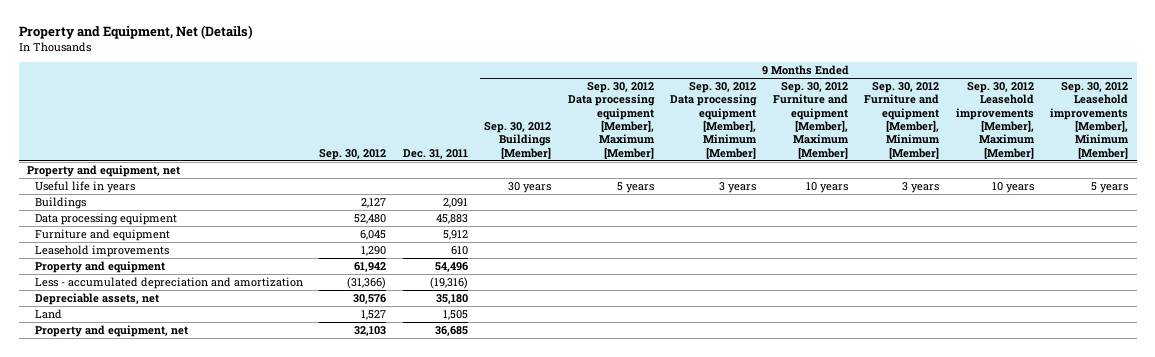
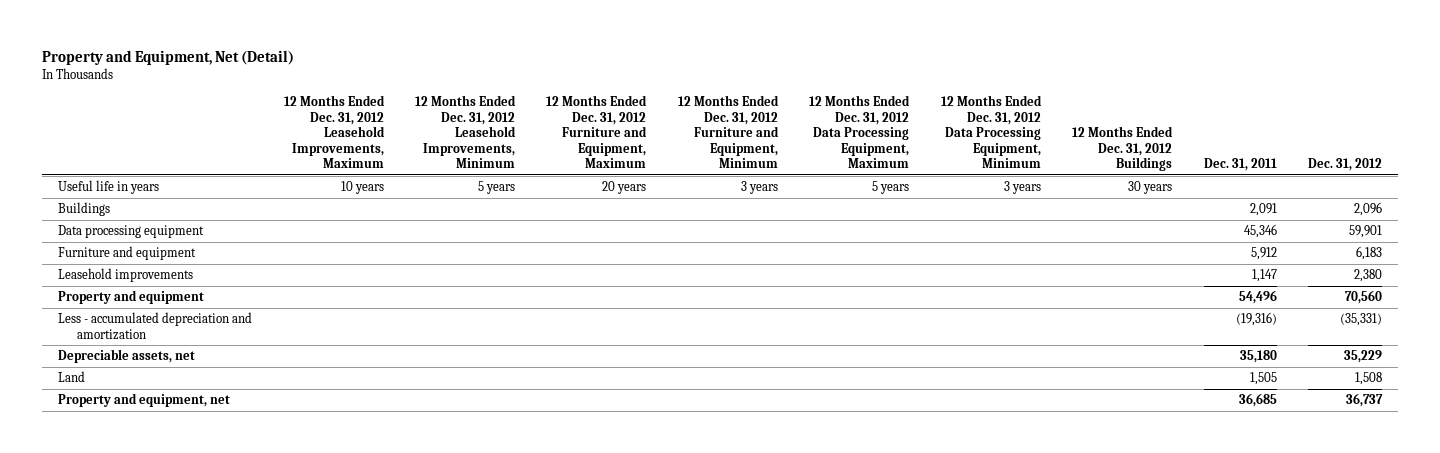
- Property and Equipment, Net (Details)
+ Property and Equipment, Net (Detail)
- | Sep. 30, 2012 | Dec. 31, 2011 | 9 Months Ended Sep. 30, 2012 Buildings [Member] | 9 Months Ended Sep. 30, 2012 Data processing equipment [Member], Maximum [Member] | 9 Months Ended Sep. 30, 2012 Data processing equipment [Member], Minimum [Member] | 9 Months Ended Sep. 30, 2012 Furniture and equipment [Member], Maximum [Member] | 9 Months Ended Sep. 30, 2012 Furniture and equipment [Member], Minimum [Member] | 9 Months Ended Sep. 30, 2012 Leasehold improvements [Member], Maximum [Member] | 9 Months Ended Sep. 30, 2012 Leasehold improvements [Member], Minimum [Member]
+ | 12 Months Ended Dec. 31, 2012 Leasehold Improvements, Maximum | 12 Months Ended Dec. 31, 2012 Leasehold Improvements, Minimum | 12 Months Ended Dec. 31, 2012 Furniture and Equipment, Maximum | 12 Months Ended Dec. 31, 2012 Furniture and Equipment, Minimum | 12 Months Ended Dec. 31, 2012 Data Processing Equipment, Maximum | 12 Months Ended Dec. 31, 2012 Data Processing Equipment, Minimum | 12 Months Ended Dec. 31, 2012 Buildings | Dec. 31, 2011 | Dec. 31, 2012
- Property and equipment, net
- Data processing equipment | 52,480 | 45,883 | | | | | | |
+ Data processing equipment | | | | | | | | 45,346 | 59,901
- Leasehold improvements | 1,290 | 610 | | | | | | |
+ Leasehold improvements | | | | | | | | 1,147 | 2,380

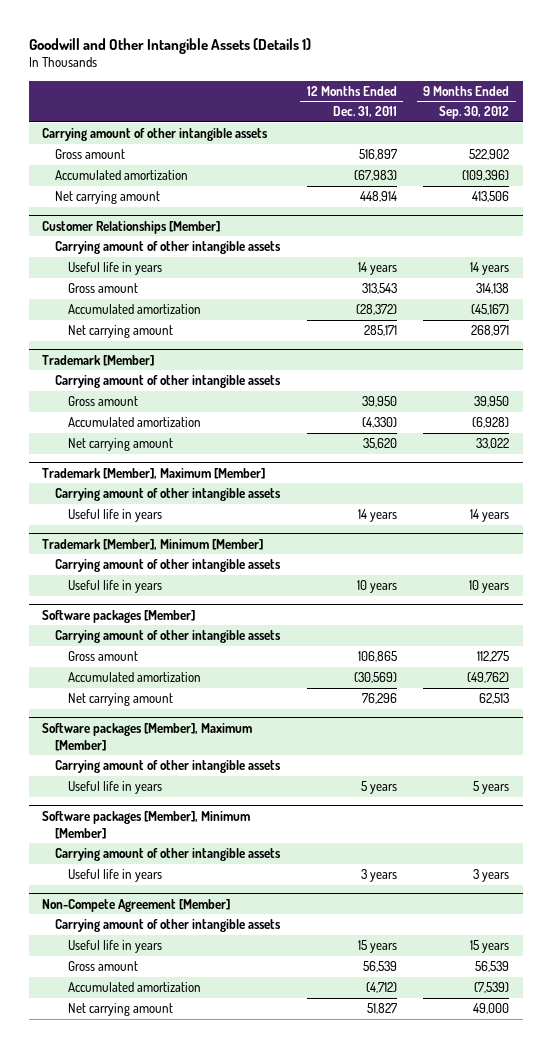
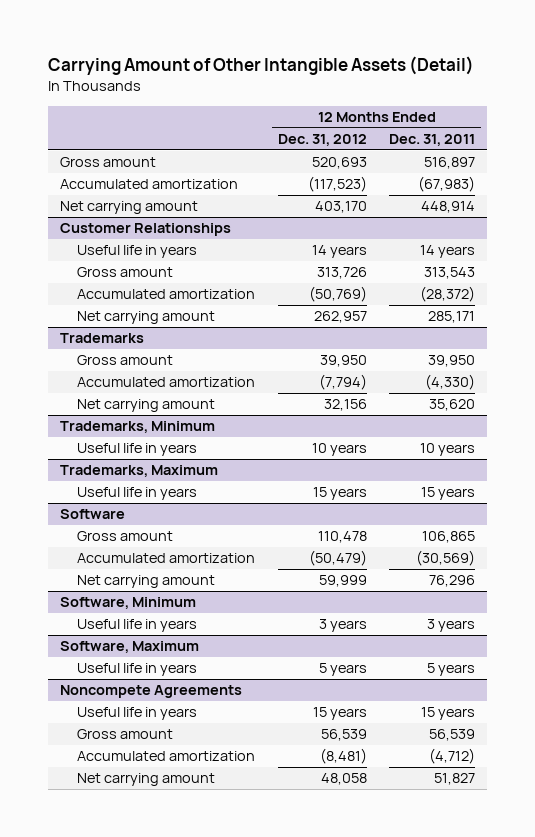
- Goodwill and Other Intangible Assets (Details 1)
+ Carrying Amount of Other Intangible Assets (Detail)
- | 12 Months Ended Dec. 31, 2011 | 9 Months Ended Sep. 30, 2012
+ | 12 Months Ended Dec. 31, 2012 | 12 Months Ended Dec. 31, 2011
- Carrying amount of other intangible assets
- Customer Relationships [Member]
- Carrying amount of other intangible assets
+ Customer Relationships
- Trademark [Member]
- Carrying amount of other intangible assets
+ Trademarks
- Trademark [Member], Maximum [Member]
- Carrying amount of other intangible assets
- Useful life in years | 14 years | 14 years
- Trademark [Member], Minimum [Member]
- Carrying amount of other intangible assets
+ Trademarks, Minimum
- Software packages [Member]
- Carrying amount of other intangible assets
+ Trademarks, Maximum
+ Useful life in years | 15 years | 15 years
+ Software
- Software packages [Member], Maximum [Member]
- Carrying amount of other intangible assets
- Useful life in years | 5 years | 5 years
- Software packages [Member], Minimum [Member]
- Carrying amount of other intangible assets
+ Software, Minimum
- Non-Compete Agreement [Member]
- Carrying amount of other intangible assets
+ Software, Maximum
+ Useful life in years | 5 years | 5 years
+ Noncompete Agreements

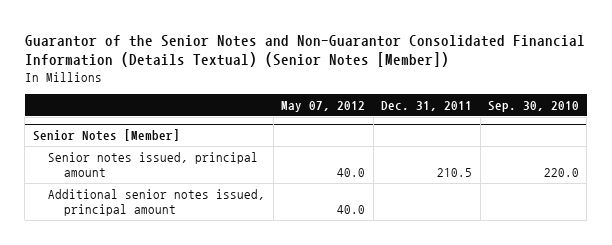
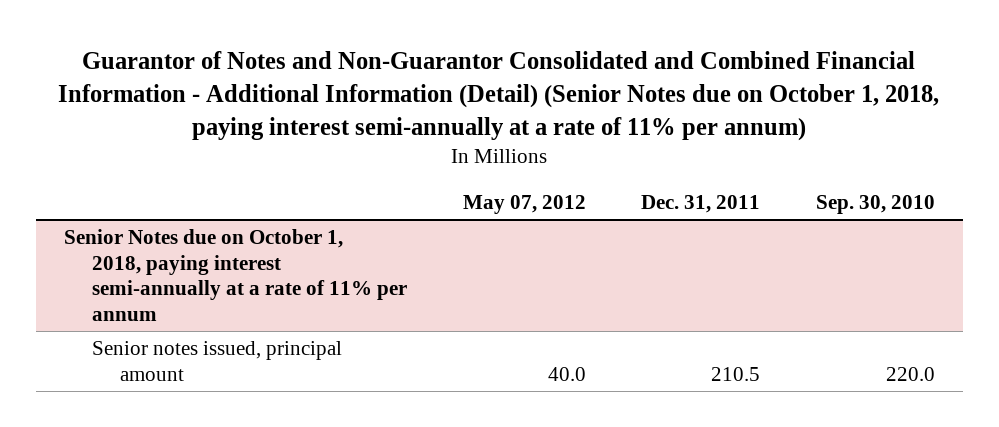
- Guarantor of the Senior Notes and Non-Guarantor Consolidated Financial Information (Details Textual) (Senior Notes [Member])
+ Guarantor of Notes and Non-Guarantor Consolidated and Combined Financial Information - Additional Information (Detail) (Senior Notes due on October 1, 2018, paying interest semi-annually at a rate of 11% per annum)
- Senior Notes [Member]
+ Senior Notes due on October 1, 2018, paying interest semi-annually at a rate of 11% per annum
- Additional senior notes issued, principal amount | 40.0 | |

